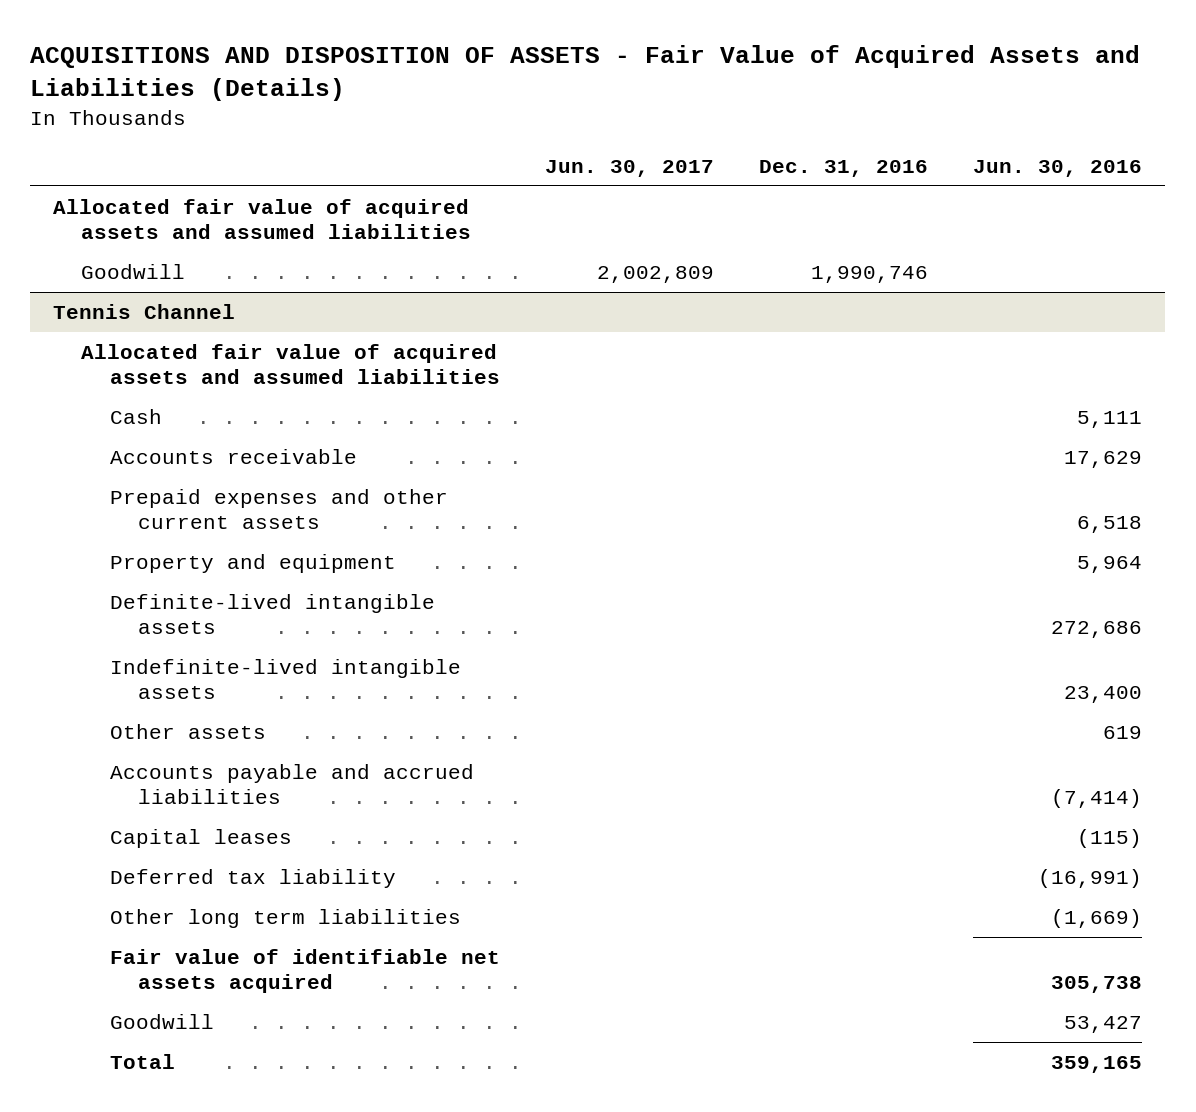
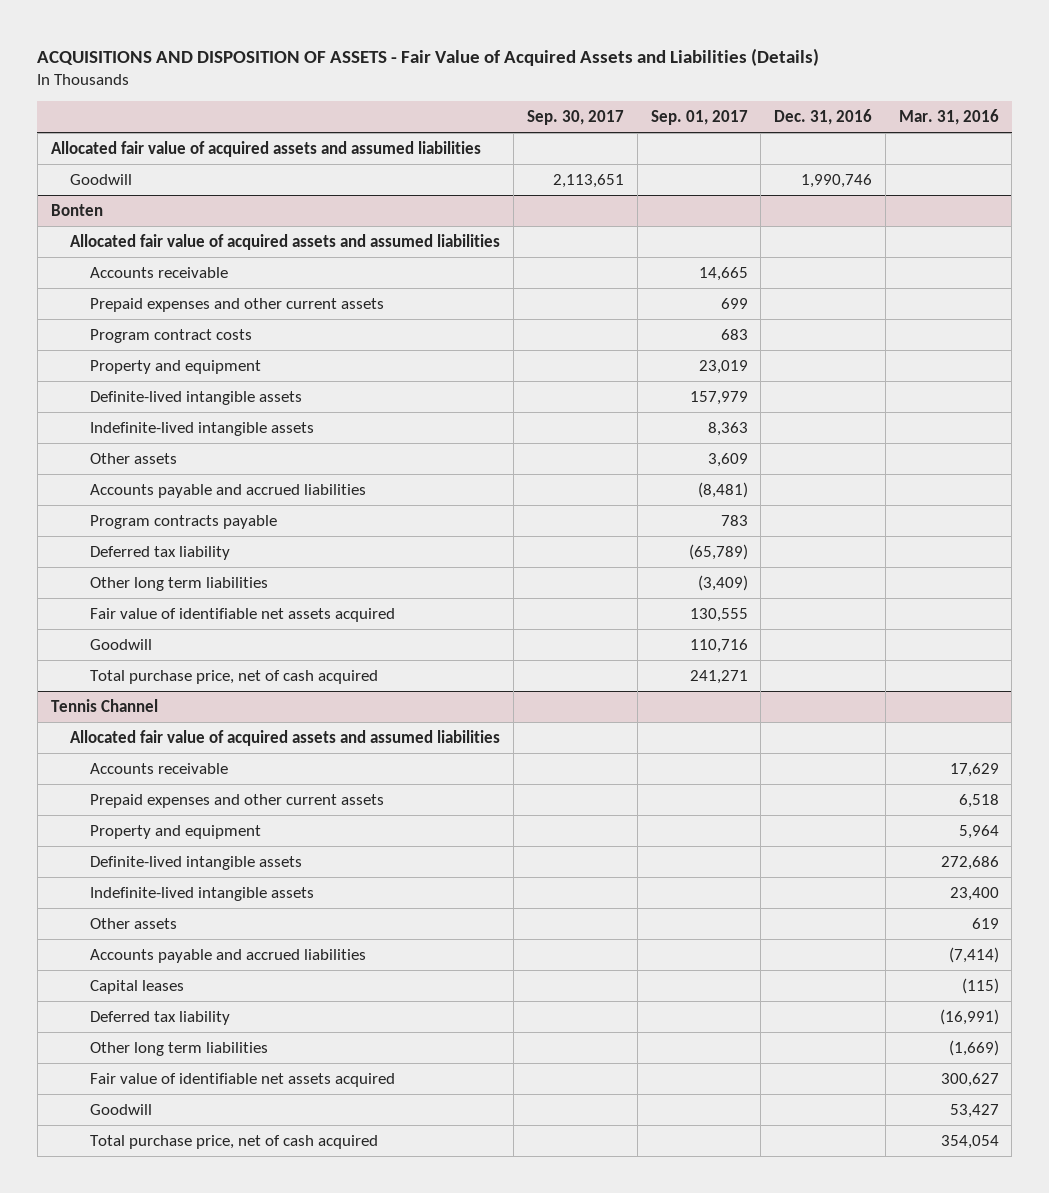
- | Jun. 30, 2017 | Dec. 31, 2016 | Jun. 30, 2016
+ | Sep. 30, 2017 | Sep. 01, 2017 | Dec. 31, 2016 | Mar. 31, 2016
+ Bonten
+ Allocated fair value of acquired assets and assumed liabilities
+ Accounts receivable | | 14,665 | |
+ Prepaid expenses and other current assets | | 699 | |
+ Program contract costs | | 683 | |
+ Property and equipment | | 23,019 | |
+ Definite-lived intangible assets | | 157,979 | |
+ Indefinite-lived intangible assets | | 8,363 | |
+ Other assets | | 3,609 | |
+ Accounts payable and accrued liabilities | | (8,481) | |
+ Program contracts payable | | 783 | |
+ Deferred tax liability | | (65,789) | |
+ Other long term liabilities | | (3,409) | |
+ Fair value of identifiable net assets acquired | | 130,555 | |
+ Goodwill | | 110,716 | |
+ Total purchase price, net of cash acquired | | 241,271 | |
@ Tennis Channel
- Cash | | | 5,111
- Total | | | 359,165
+ Total purchase price, net of cash acquired | | | | 354,054

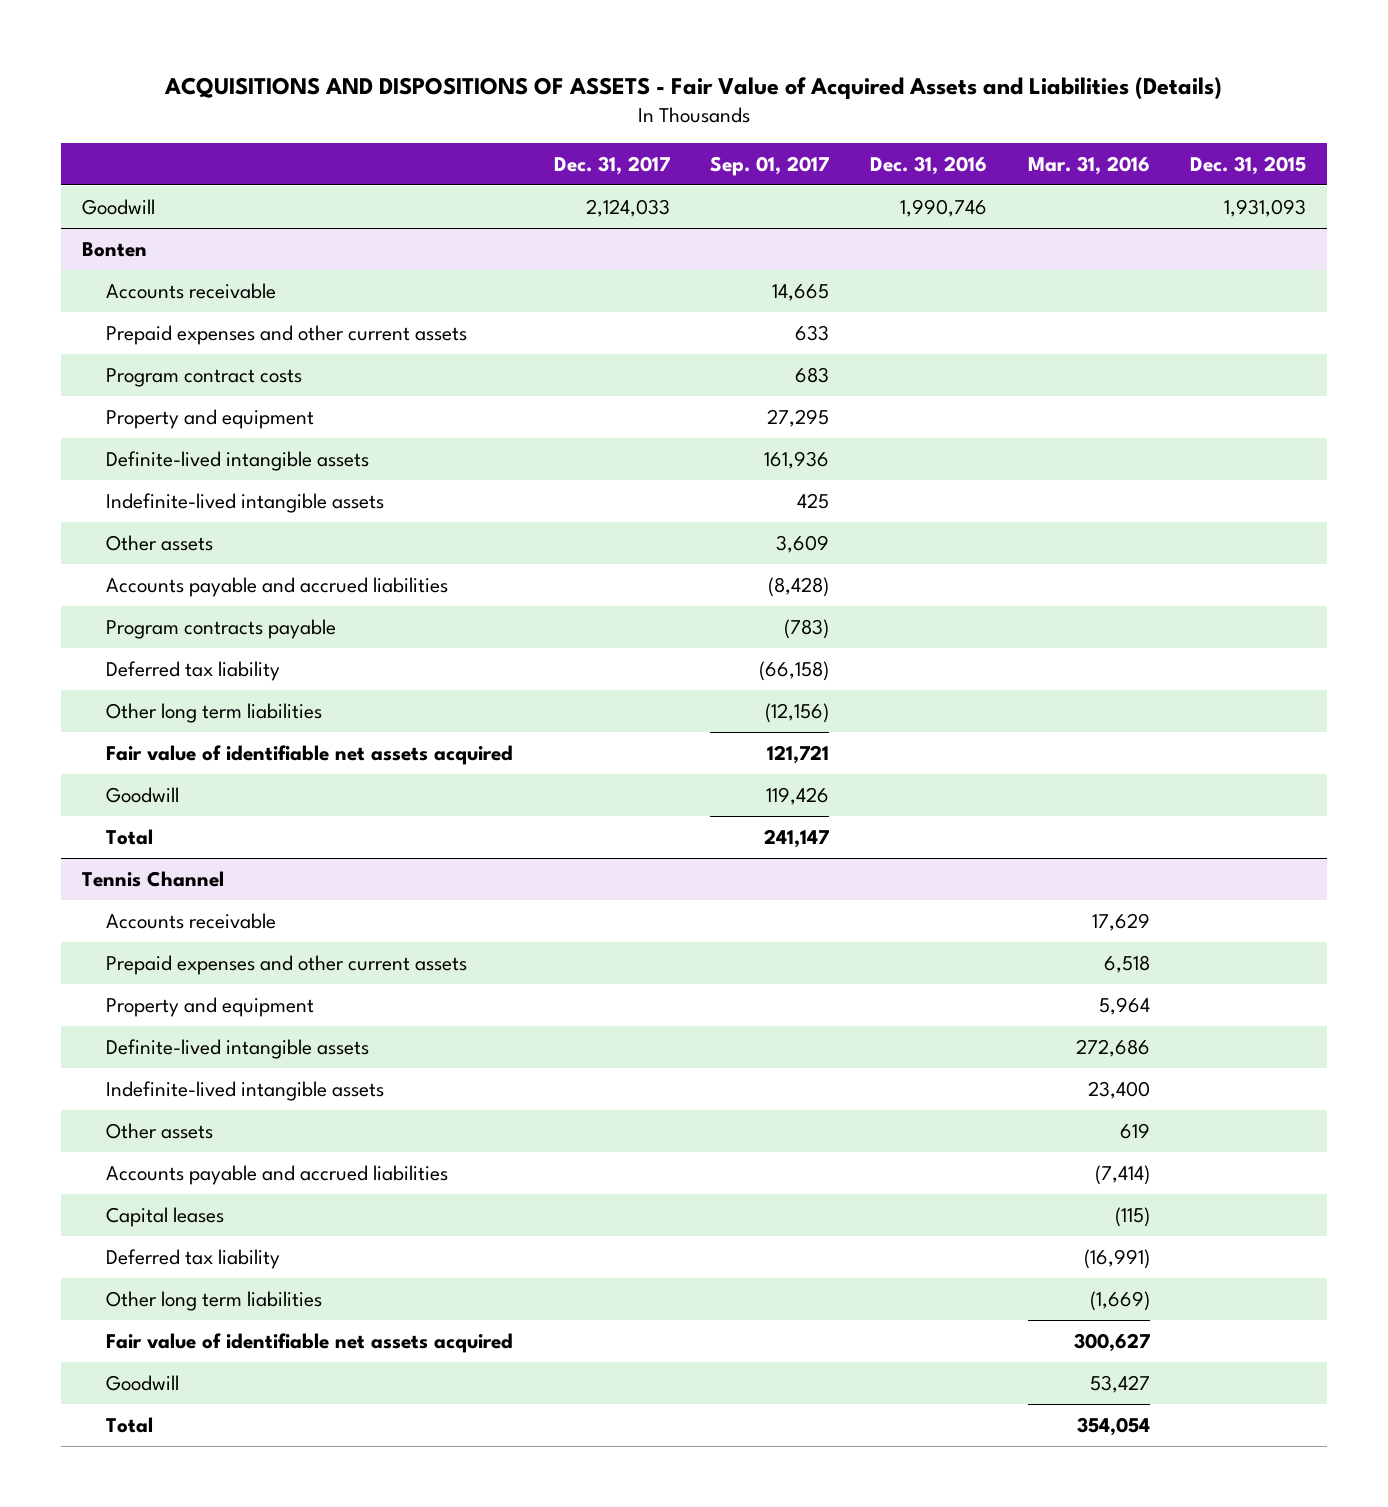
- ACQUISITIONS AND DISPOSITION OF ASSETS - Fair Value of Acquired Assets and Liabilities (Details)
+ ACQUISITIONS AND DISPOSITIONS OF ASSETS - Fair Value of Acquired Assets and Liabilities (Details)
- | Sep. 30, 2017 | Sep. 01, 2017 | Dec. 31, 2016 | Mar. 31, 2016
+ | Dec. 31, 2017 | Sep. 01, 2017 | Dec. 31, 2016 | Mar. 31, 2016 | Dec. 31, 2015
- Allocated fair value of acquired assets and assumed liabilities
@ Bonten
- Allocated fair value of acquired assets and assumed liabilities
- Prepaid expenses and other current assets | | 699 | |
+ Prepaid expenses and other current assets | | 633 | | |
- Property and equipment | | 23,019 | |
- Definite-lived intangible assets | | 157,979 | |
- Indefinite-lived intangible assets | | 8,363 | |
+ Property and equipment | | 27,295 | | |
+ Definite-lived intangible assets | | 161,936 | | |
+ Indefinite-lived intangible assets | | 425 | | |
- Accounts payable and accrued liabilities | | (8,481) | |
- Program contracts payable | | 783 | |
- Deferred tax liability | | (65,789) | |
- Other long term liabilities | | (3,409) | |
- Fair value of identifiable net assets acquired | | 130,555 | |
- Goodwill | | 110,716 | |
- Total purchase price, net of cash acquired | | 241,271 | |
+ Accounts payable and accrued liabilities | | (8,428) | | |
+ Program contracts payable | | (783) | | |
+ Deferred tax liability | | (66,158) | | |
+ Other long term liabilities | | (12,156) | | |
+ Fair value of identifiable net assets acquired | | 121,721 | | |
+ Goodwill | | 119,426 | | |
+ Total | | 241,147 | | |
@ Tennis Channel
- Allocated fair value of acquired assets and assumed liabilities
- Total purchase price, net of cash acquired | | | | 354,054
+ Total | | | | 354,054 |

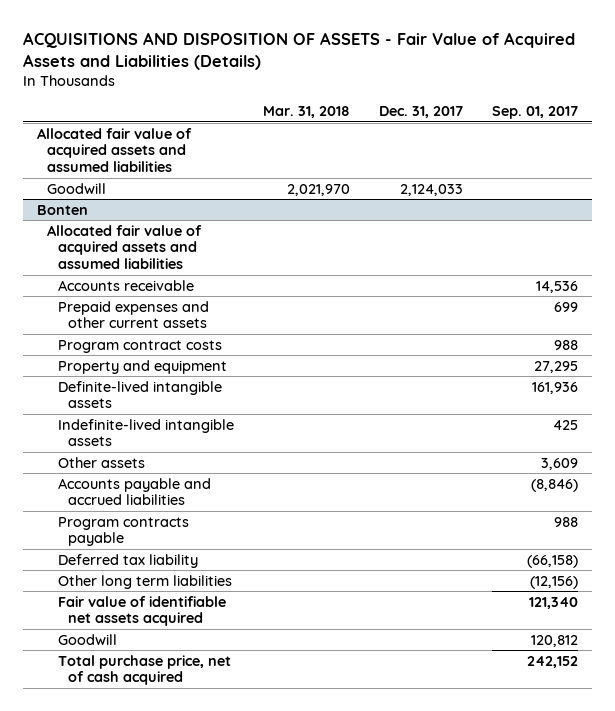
- ACQUISITIONS AND DISPOSITIONS OF ASSETS - Fair Value of Acquired Assets and Liabilities (Details)
+ ACQUISITIONS AND DISPOSITION OF ASSETS - Fair Value of Acquired Assets and Liabilities (Details)
- | Dec. 31, 2017 | Sep. 01, 2017 | Dec. 31, 2016 | Mar. 31, 2016 | Dec. 31, 2015
+ | Mar. 31, 2018 | Dec. 31, 2017 | Sep. 01, 2017
+ Allocated fair value of acquired assets and assumed liabilities
@ Bonten
- Accounts receivable | | 14,665 | | |
- Prepaid expenses and other current assets | | 633 | | |
- Program contract costs | | 683 | | |
+ Allocated fair value of acquired assets and assumed liabilities
+ Accounts receivable | | | 14,536
+ Prepaid expenses and other current assets | | | 699
+ Program contract costs | | | 988
- Accounts payable and accrued liabilities | | (8,428) | | |
- Program contracts payable | | (783) | | |
+ Accounts payable and accrued liabilities | | | (8,846)
+ Program contracts payable | | | 988
- Fair value of identifiable net assets acquired | | 121,721 | | |
- Goodwill | | 119,426 | | |
- Total | | 241,147 | | |
- Tennis Channel
- Accounts receivable | | | | 17,629 |
- Prepaid expenses and other current assets | | | | 6,518 |
- Property and equipment | | | | 5,964 |
- Definite-lived intangible assets | | | | 272,686 |
- Indefinite-lived intangible assets | | | | 23,400 |
- Other assets | | | | 619 |
- Accounts payable and accrued liabilities | | | | (7,414) |
- Capital leases | | | | (115) |
- Deferred tax liability | | | | (16,991) |
- Other long term liabilities | | | | (1,669) |
- Fair value of identifiable net assets acquired | | | | 300,627 |
- Goodwill | | | | 53,427 |
- Total | | | | 354,054 |
@ Bonten
+ Fair value of identifiable net assets acquired | | | 121,340
+ Goodwill | | | 120,812
+ Total purchase price, net of cash acquired | | | 242,152

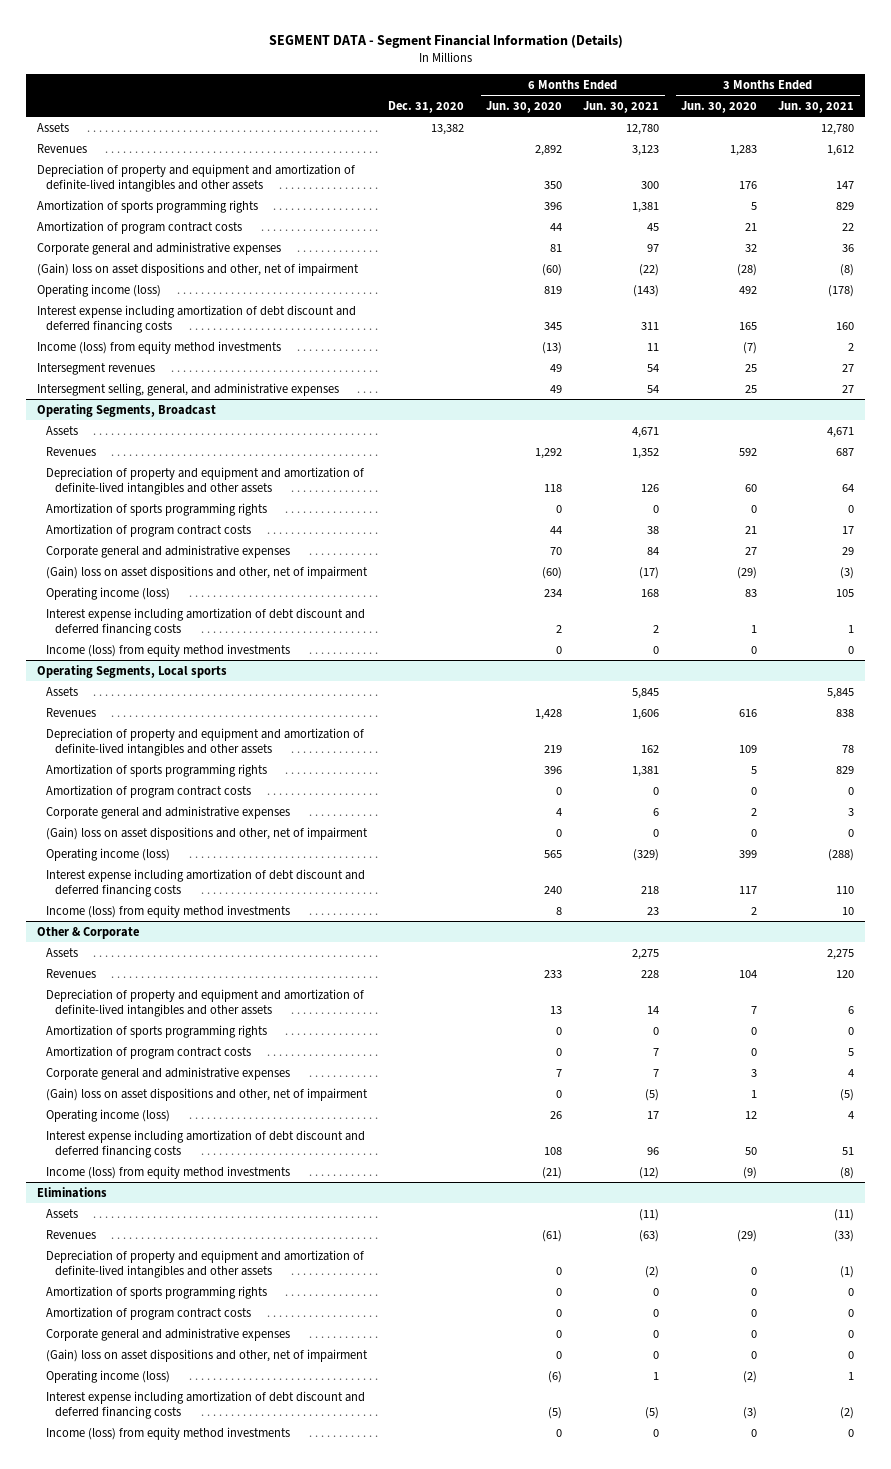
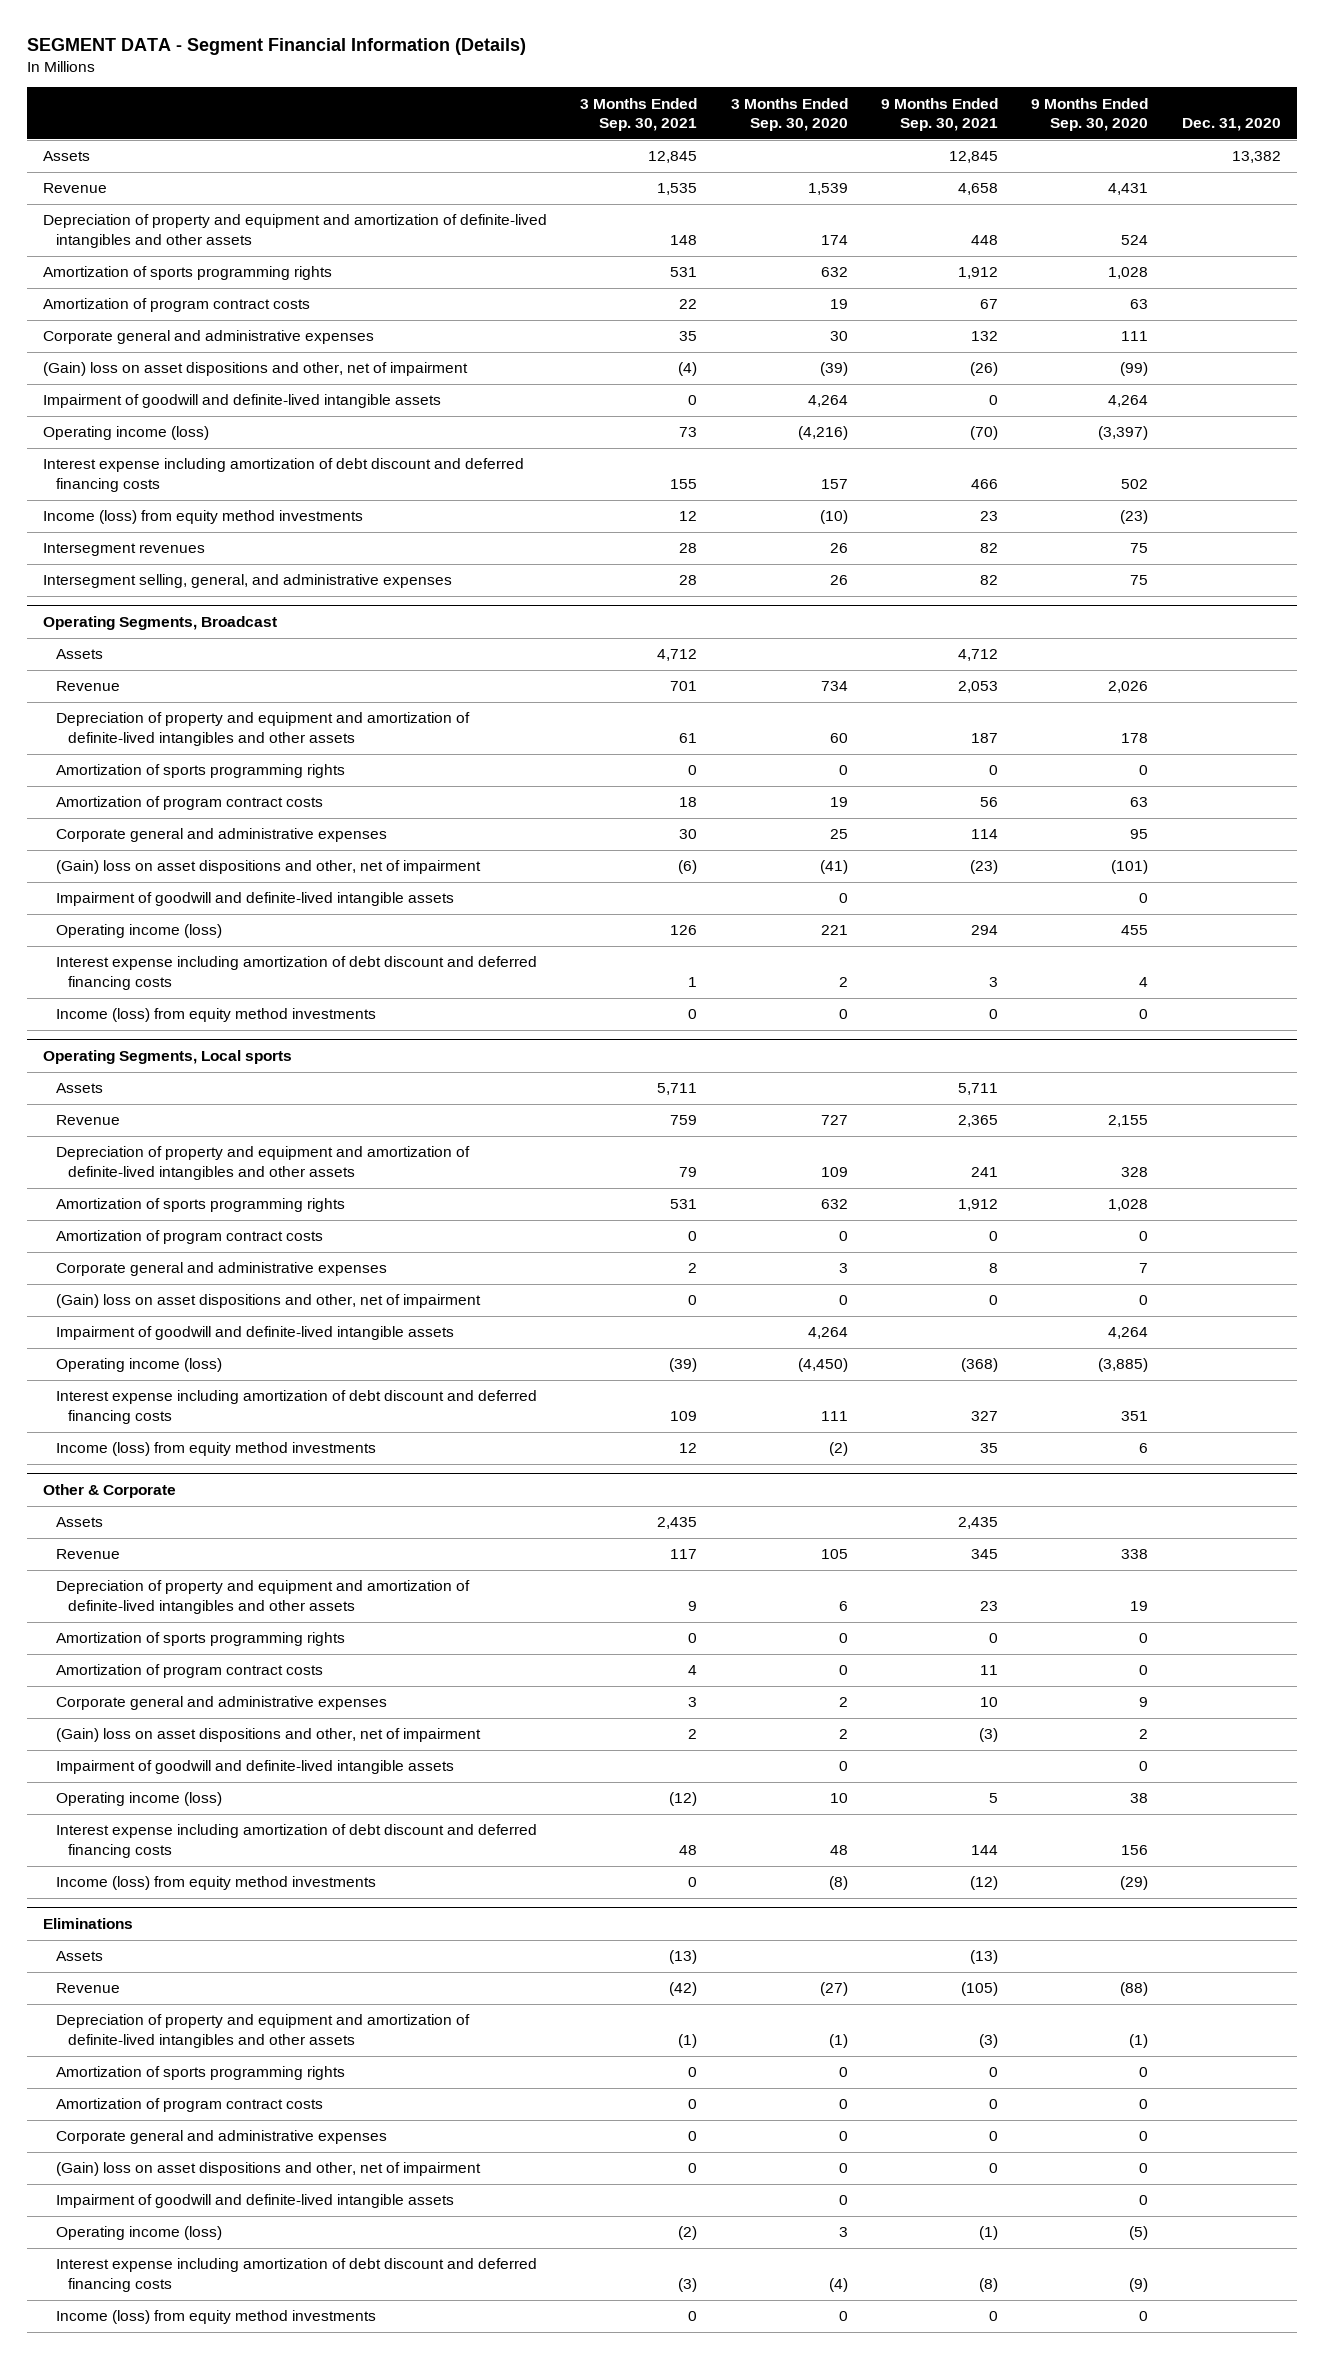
- | Dec. 31, 2020 | 6 Months Ended Jun. 30, 2020 | 6 Months Ended Jun. 30, 2021 | 3 Months Ended Jun. 30, 2020 | 3 Months Ended Jun. 30, 2021
+ | 3 Months Ended Sep. 30, 2021 | 3 Months Ended Sep. 30, 2020 | 9 Months Ended Sep. 30, 2021 | 9 Months Ended Sep. 30, 2020 | Dec. 31, 2020
- Revenues | | 2,892 | 3,123 | 1,283 | 1,612
+ Revenue | 1,535 | 1,539 | 4,658 | 4,431 |
+ Impairment of goodwill and definite-lived intangible assets | 0 | 4,264 | 0 | 4,264 |
@ Operating Segments, Broadcast
- Revenues | | 1,292 | 1,352 | 592 | 687
+ Revenue | 701 | 734 | 2,053 | 2,026 |
+ Impairment of goodwill and definite-lived intangible assets | | 0 | | 0 |
@ Operating Segments, Local sports
- Revenues | | 1,428 | 1,606 | 616 | 838
+ Revenue | 759 | 727 | 2,365 | 2,155 |
+ Impairment of goodwill and definite-lived intangible assets | | 4,264 | | 4,264 |
@ Other & Corporate
- Revenues | | 233 | 228 | 104 | 120
+ Revenue | 117 | 105 | 345 | 338 |
+ Impairment of goodwill and definite-lived intangible assets | | 0 | | 0 |
@ Eliminations
- Revenues | | (61) | (63) | (29) | (33)
+ Revenue | (42) | (27) | (105) | (88) |
+ Impairment of goodwill and definite-lived intangible assets | | 0 | | 0 |

